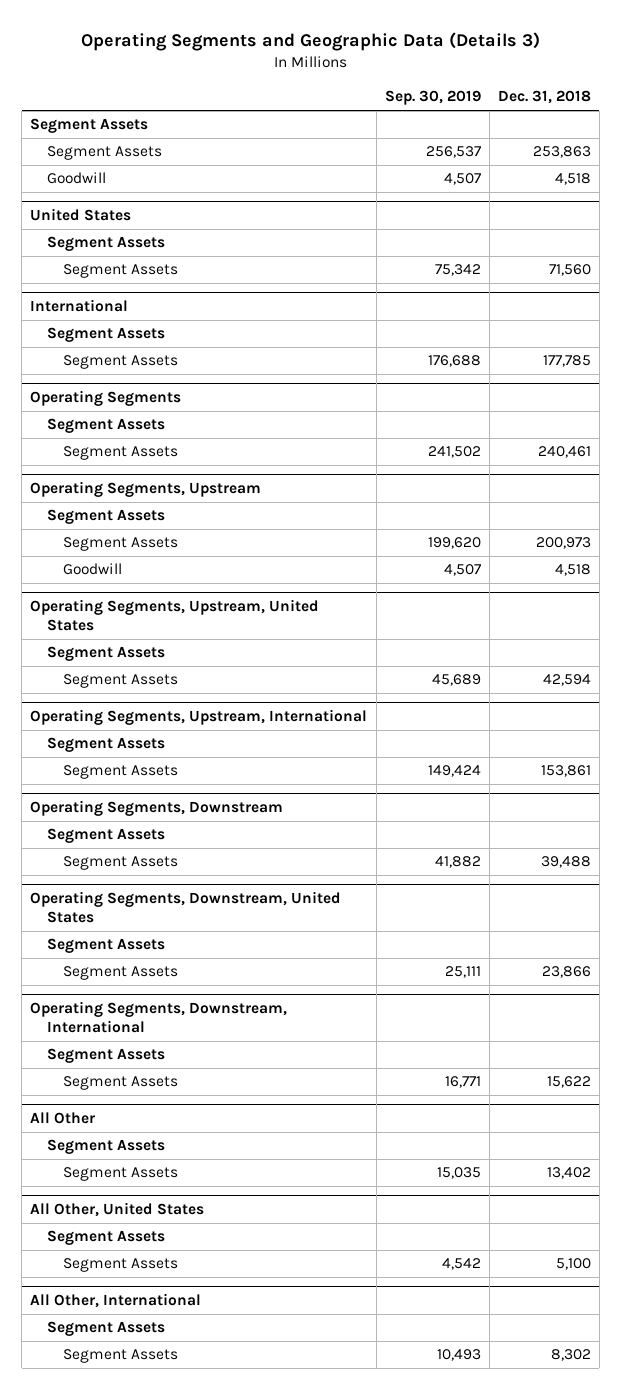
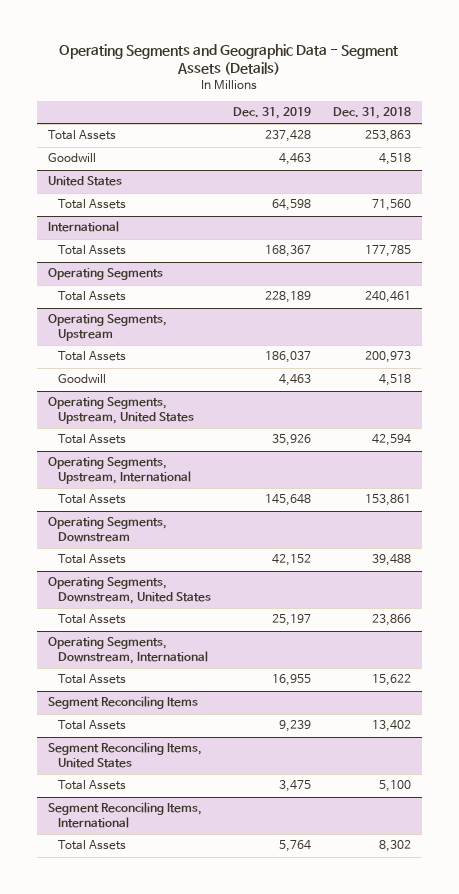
- Operating Segments and Geographic Data (Details 3)
+ Operating Segments and Geographic Data - Segment Assets (Details)
- | Sep. 30, 2019 | Dec. 31, 2018
+ | Dec. 31, 2019 | Dec. 31, 2018
- Segment Assets
- Segment Assets | 256,537 | 253,863
+ Total Assets | 237,428 | 253,863
@ United States
- Segment Assets
- Segment Assets | 75,342 | 71,560
+ Total Assets | 64,598 | 71,560
@ International
- Segment Assets
- Segment Assets | 176,688 | 177,785
+ Total Assets | 168,367 | 177,785
@ Operating Segments
- Segment Assets
- Segment Assets | 241,502 | 240,461
+ Total Assets | 228,189 | 240,461
@ Operating Segments, Upstream
- Segment Assets
- Segment Assets | 199,620 | 200,973
+ Total Assets | 186,037 | 200,973
@ Operating Segments, Upstream, United States
- Segment Assets
- Segment Assets | 45,689 | 42,594
+ Total Assets | 35,926 | 42,594
@ Operating Segments, Upstream, International
- Segment Assets
- Segment Assets | 149,424 | 153,861
+ Total Assets | 145,648 | 153,861
@ Operating Segments, Downstream
- Segment Assets
- Segment Assets | 41,882 | 39,488
+ Total Assets | 42,152 | 39,488
@ Operating Segments, Downstream, United States
- Segment Assets
- Segment Assets | 25,111 | 23,866
+ Total Assets | 25,197 | 23,866
@ Operating Segments, Downstream, International
- Segment Assets
- Segment Assets | 16,771 | 15,622
- All Other
- Segment Assets
- Segment Assets | 15,035 | 13,402
- All Other, United States
- Segment Assets
- Segment Assets | 4,542 | 5,100
- All Other, International
- Segment Assets
- Segment Assets | 10,493 | 8,302
@ Operating Segments, Downstream, International
+ Total Assets | 16,955 | 15,622
+ Segment Reconciling Items
+ Total Assets | 9,239 | 13,402
+ Segment Reconciling Items, United States
+ Total Assets | 3,475 | 5,100
+ Segment Reconciling Items, International
+ Total Assets | 5,764 | 8,302

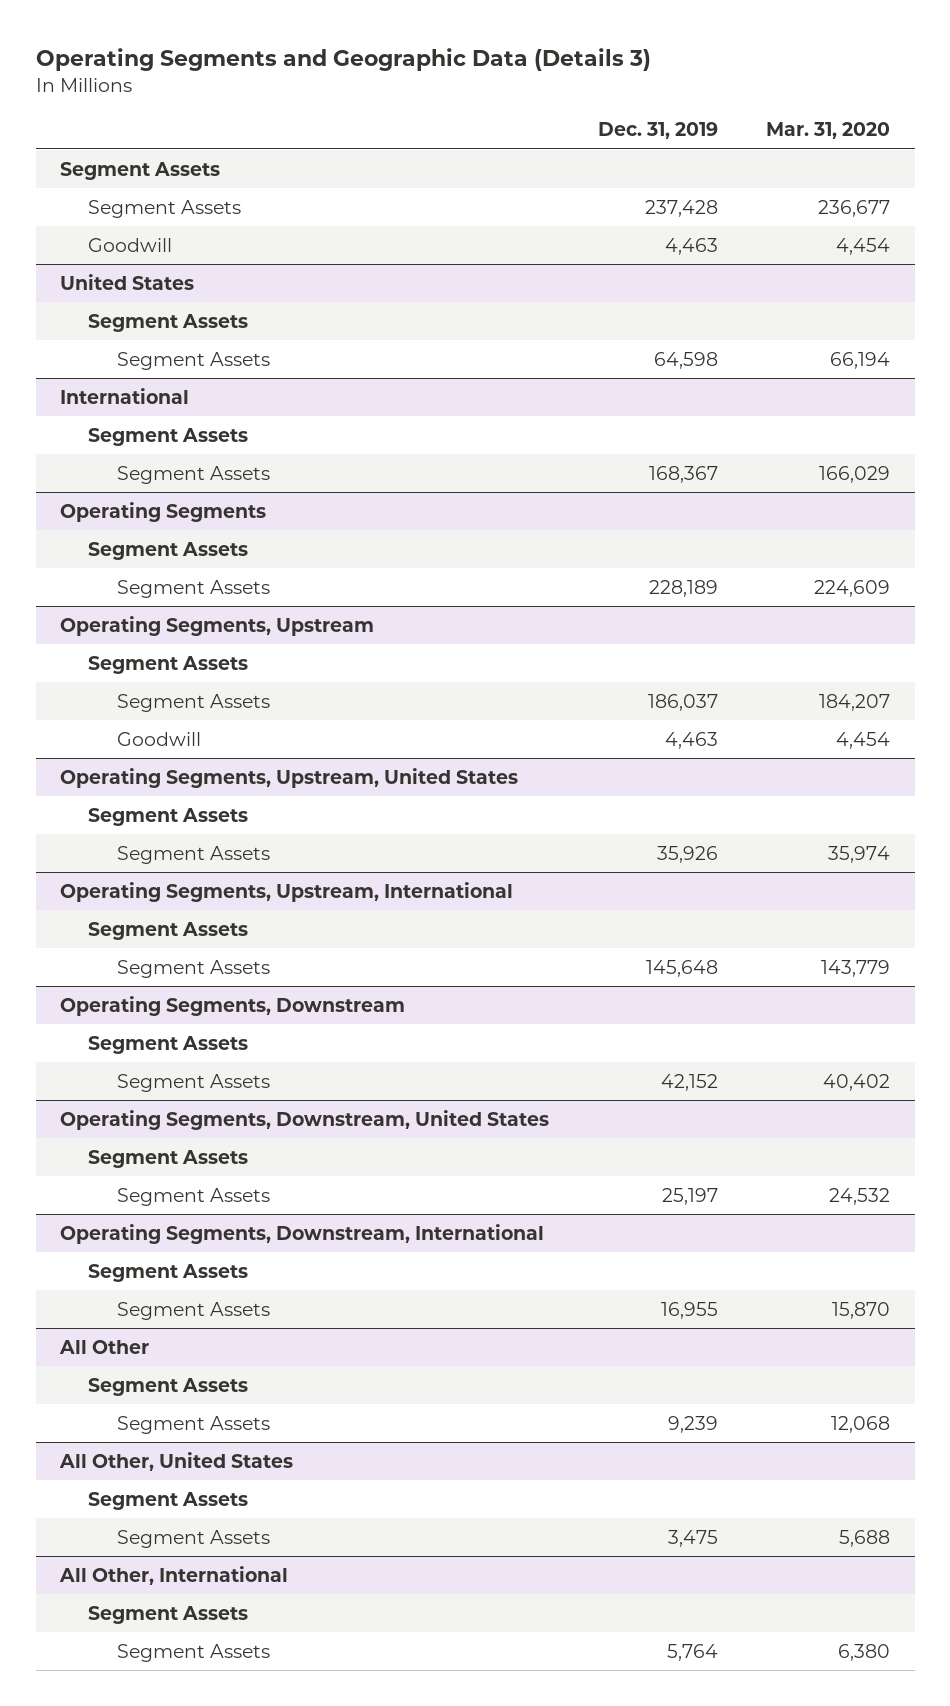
- Operating Segments and Geographic Data - Segment Assets (Details)
+ Operating Segments and Geographic Data (Details 3)
- | Dec. 31, 2019 | Dec. 31, 2018
+ | Dec. 31, 2019 | Mar. 31, 2020
- Total Assets | 237,428 | 253,863
+ Segment Assets
+ Segment Assets | 237,428 | 236,677
@ United States
- Total Assets | 64,598 | 71,560
+ Segment Assets
+ Segment Assets | 64,598 | 66,194
@ International
- Total Assets | 168,367 | 177,785
+ Segment Assets
+ Segment Assets | 168,367 | 166,029
@ Operating Segments
- Total Assets | 228,189 | 240,461
+ Segment Assets
+ Segment Assets | 228,189 | 224,609
@ Operating Segments, Upstream
- Total Assets | 186,037 | 200,973
+ Segment Assets
+ Segment Assets | 186,037 | 184,207
@ Operating Segments, Upstream, United States
- Total Assets | 35,926 | 42,594
+ Segment Assets
+ Segment Assets | 35,926 | 35,974
@ Operating Segments, Upstream, International
- Total Assets | 145,648 | 153,861
+ Segment Assets
+ Segment Assets | 145,648 | 143,779
@ Operating Segments, Downstream
- Total Assets | 42,152 | 39,488
+ Segment Assets
+ Segment Assets | 42,152 | 40,402
@ Operating Segments, Downstream, United States
- Total Assets | 25,197 | 23,866
+ Segment Assets
+ Segment Assets | 25,197 | 24,532
@ Operating Segments, Downstream, International
- Total Assets | 16,955 | 15,622
- Segment Reconciling Items
- Total Assets | 9,239 | 13,402
- Segment Reconciling Items, United States
- Total Assets | 3,475 | 5,100
- Segment Reconciling Items, International
- Total Assets | 5,764 | 8,302
@ Operating Segments, Downstream, International
+ Segment Assets
+ Segment Assets | 16,955 | 15,870
+ All Other
+ Segment Assets
+ Segment Assets | 9,239 | 12,068
+ All Other, United States
+ Segment Assets
+ Segment Assets | 3,475 | 5,688
+ All Other, International
+ Segment Assets
+ Segment Assets | 5,764 | 6,380

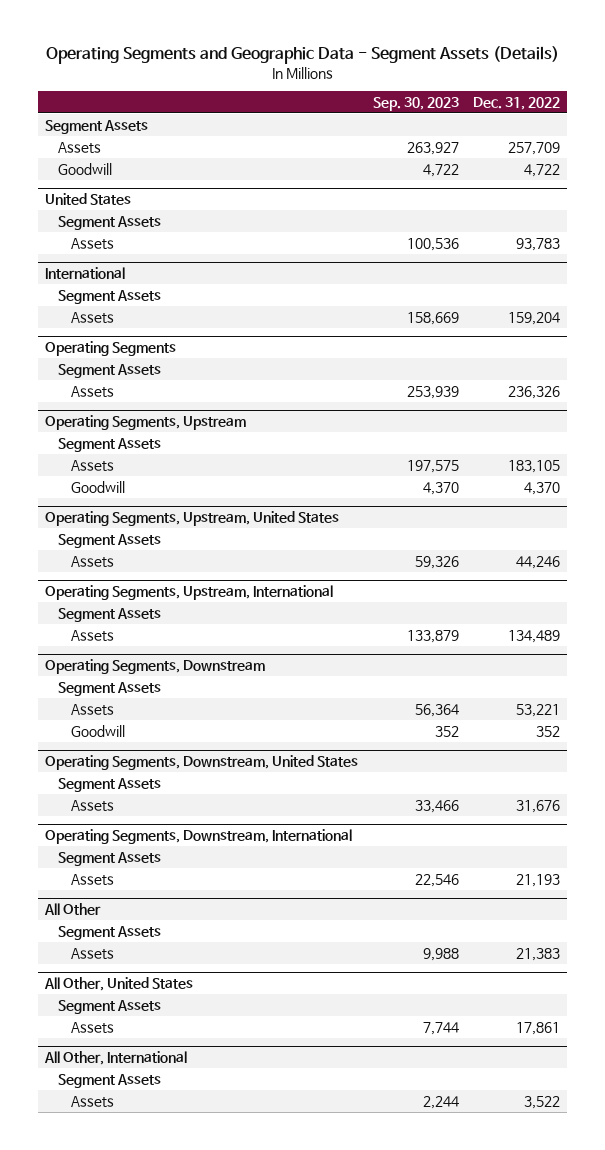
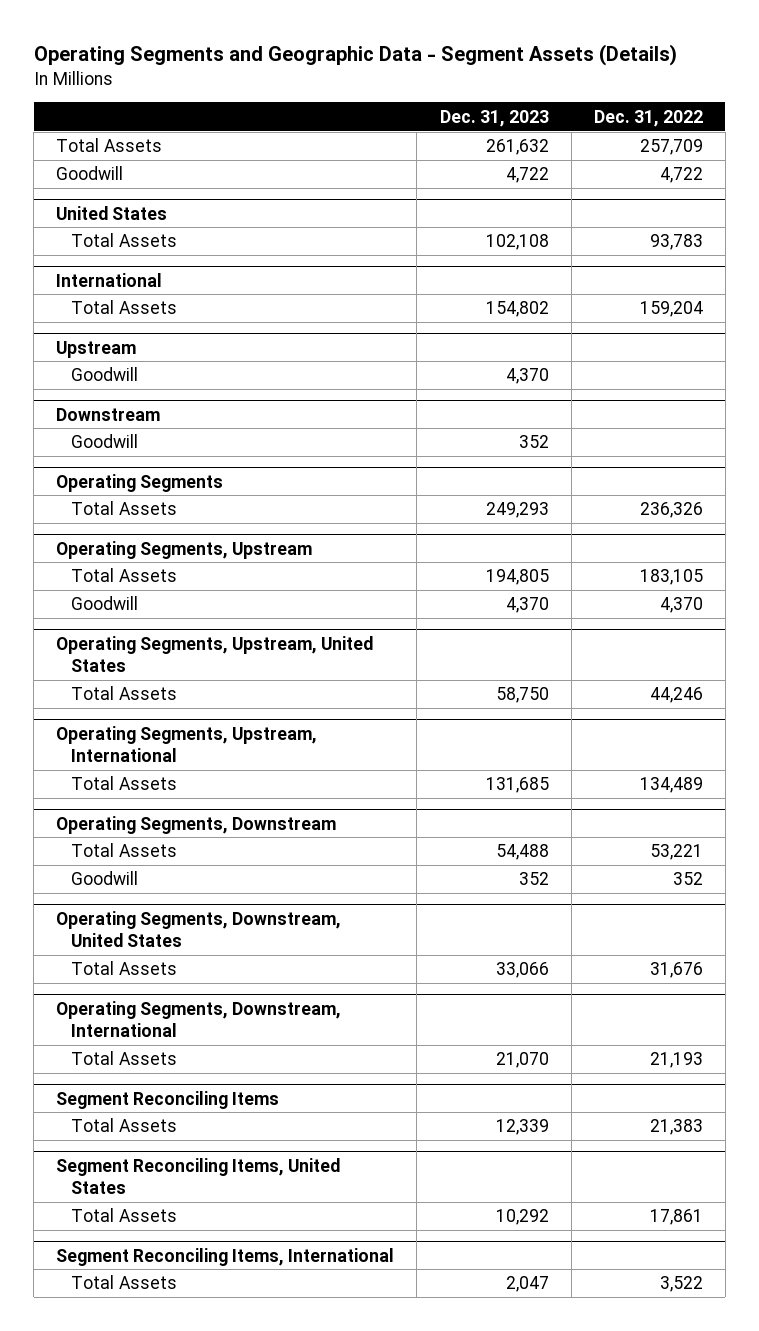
- | Sep. 30, 2023 | Dec. 31, 2022
+ | Dec. 31, 2023 | Dec. 31, 2022
- Segment Assets
- Assets | 263,927 | 257,709
+ Total Assets | 261,632 | 257,709
@ United States
- Segment Assets
- Assets | 100,536 | 93,783
+ Total Assets | 102,108 | 93,783
@ International
- Segment Assets
- Assets | 158,669 | 159,204
+ Total Assets | 154,802 | 159,204
+ Upstream
+ Goodwill | 4,370 |
+ Downstream
+ Goodwill | 352 |
@ Operating Segments
- Segment Assets
- Assets | 253,939 | 236,326
+ Total Assets | 249,293 | 236,326
@ Operating Segments, Upstream
- Segment Assets
- Assets | 197,575 | 183,105
+ Total Assets | 194,805 | 183,105
@ Operating Segments, Upstream, United States
- Segment Assets
- Assets | 59,326 | 44,246
+ Total Assets | 58,750 | 44,246
@ Operating Segments, Upstream, International
- Segment Assets
- Assets | 133,879 | 134,489
+ Total Assets | 131,685 | 134,489
@ Operating Segments, Downstream
- Segment Assets
- Assets | 56,364 | 53,221
+ Total Assets | 54,488 | 53,221
@ Operating Segments, Downstream, United States
- Segment Assets
- Assets | 33,466 | 31,676
+ Total Assets | 33,066 | 31,676
@ Operating Segments, Downstream, International
- Segment Assets
- Assets | 22,546 | 21,193
- All Other
- Segment Assets
- Assets | 9,988 | 21,383
- All Other, United States
- Segment Assets
- Assets | 7,744 | 17,861
- All Other, International
- Segment Assets
- Assets | 2,244 | 3,522
@ Operating Segments, Downstream, International
+ Total Assets | 21,070 | 21,193
+ Segment Reconciling Items
+ Total Assets | 12,339 | 21,383
+ Segment Reconciling Items, United States
+ Total Assets | 10,292 | 17,861
+ Segment Reconciling Items, International
+ Total Assets | 2,047 | 3,522

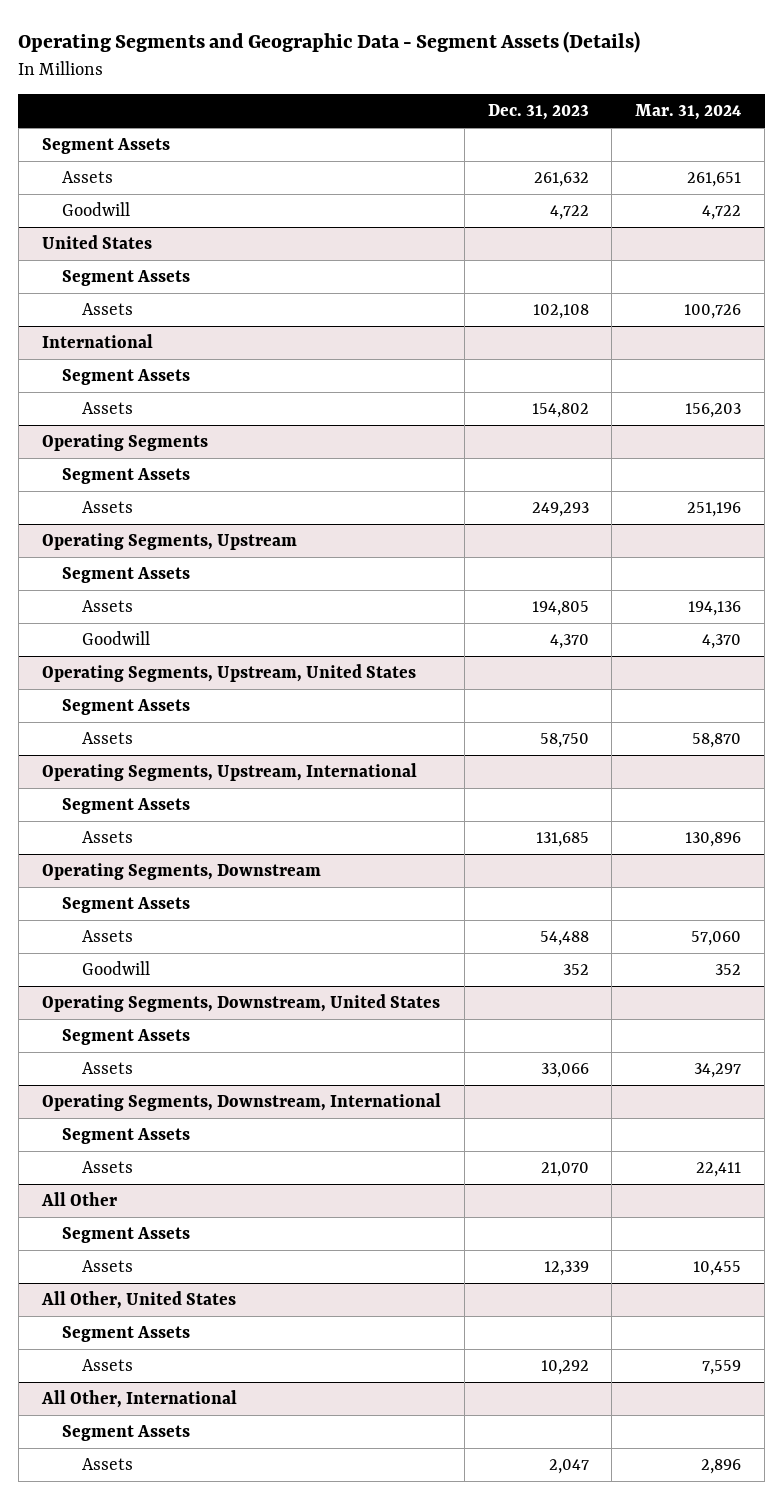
- | Dec. 31, 2023 | Dec. 31, 2022
+ | Dec. 31, 2023 | Mar. 31, 2024
- Total Assets | 261,632 | 257,709
+ Segment Assets
+ Assets | 261,632 | 261,651
@ United States
- Total Assets | 102,108 | 93,783
+ Segment Assets
+ Assets | 102,108 | 100,726
@ International
- Total Assets | 154,802 | 159,204
- Upstream
- Goodwill | 4,370 |
- Downstream
- Goodwill | 352 |
@ International
+ Segment Assets
+ Assets | 154,802 | 156,203
@ Operating Segments
- Total Assets | 249,293 | 236,326
+ Segment Assets
+ Assets | 249,293 | 251,196
@ Operating Segments, Upstream
- Total Assets | 194,805 | 183,105
+ Segment Assets
+ Assets | 194,805 | 194,136
@ Operating Segments, Upstream, United States
- Total Assets | 58,750 | 44,246
+ Segment Assets
+ Assets | 58,750 | 58,870
@ Operating Segments, Upstream, International
- Total Assets | 131,685 | 134,489
+ Segment Assets
+ Assets | 131,685 | 130,896
@ Operating Segments, Downstream
- Total Assets | 54,488 | 53,221
+ Segment Assets
+ Assets | 54,488 | 57,060
@ Operating Segments, Downstream, United States
- Total Assets | 33,066 | 31,676
+ Segment Assets
+ Assets | 33,066 | 34,297
@ Operating Segments, Downstream, International
- Total Assets | 21,070 | 21,193
- Segment Reconciling Items
- Total Assets | 12,339 | 21,383
- Segment Reconciling Items, United States
- Total Assets | 10,292 | 17,861
- Segment Reconciling Items, International
- Total Assets | 2,047 | 3,522
@ Operating Segments, Downstream, International
+ Segment Assets
+ Assets | 21,070 | 22,411
+ All Other
+ Segment Assets
+ Assets | 12,339 | 10,455
+ All Other, United States
+ Segment Assets
+ Assets | 10,292 | 7,559
+ All Other, International
+ Segment Assets
+ Assets | 2,047 | 2,896

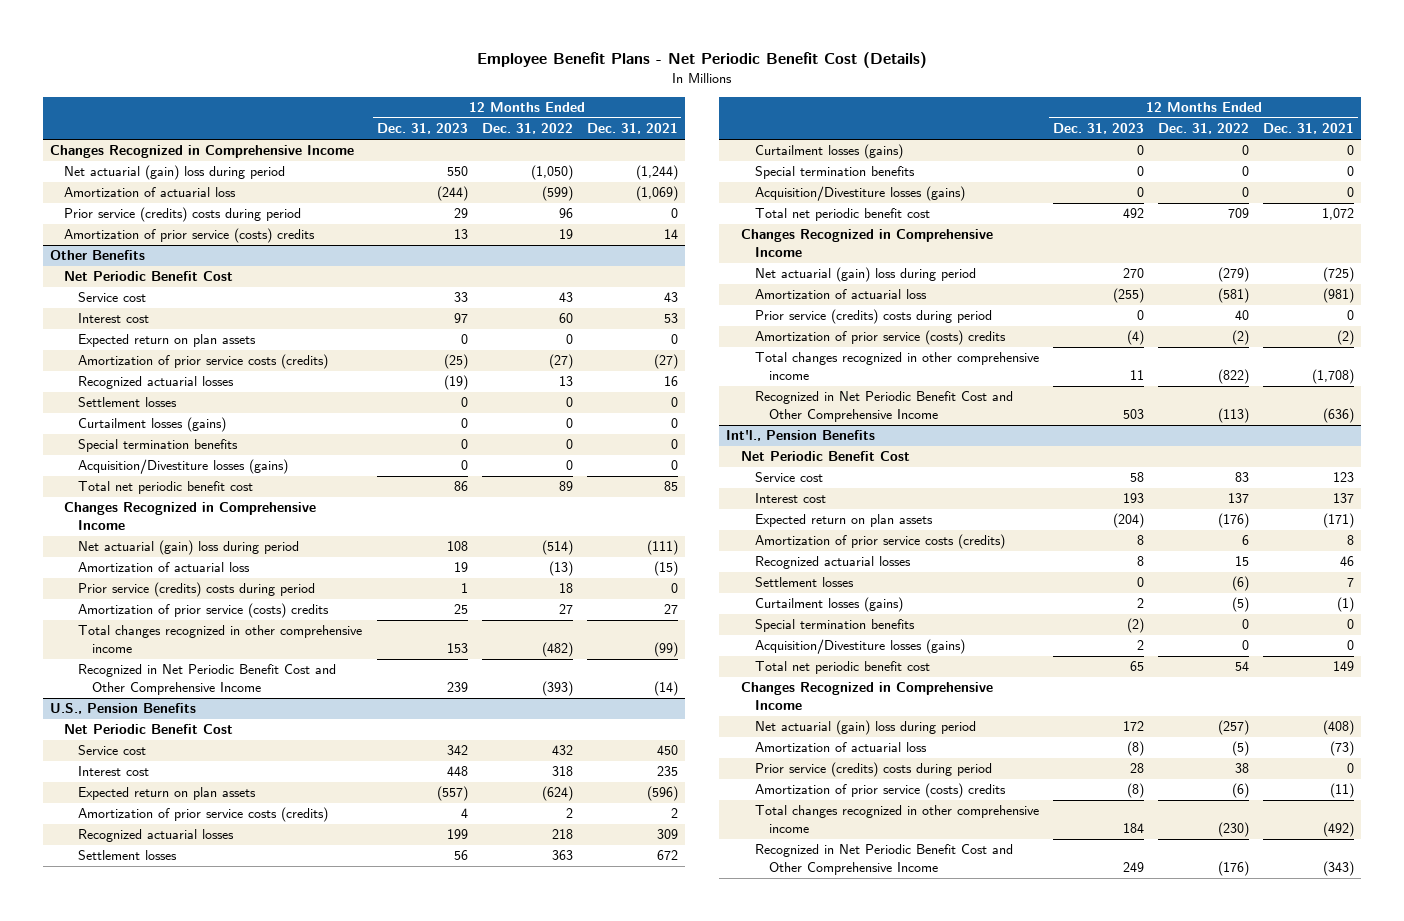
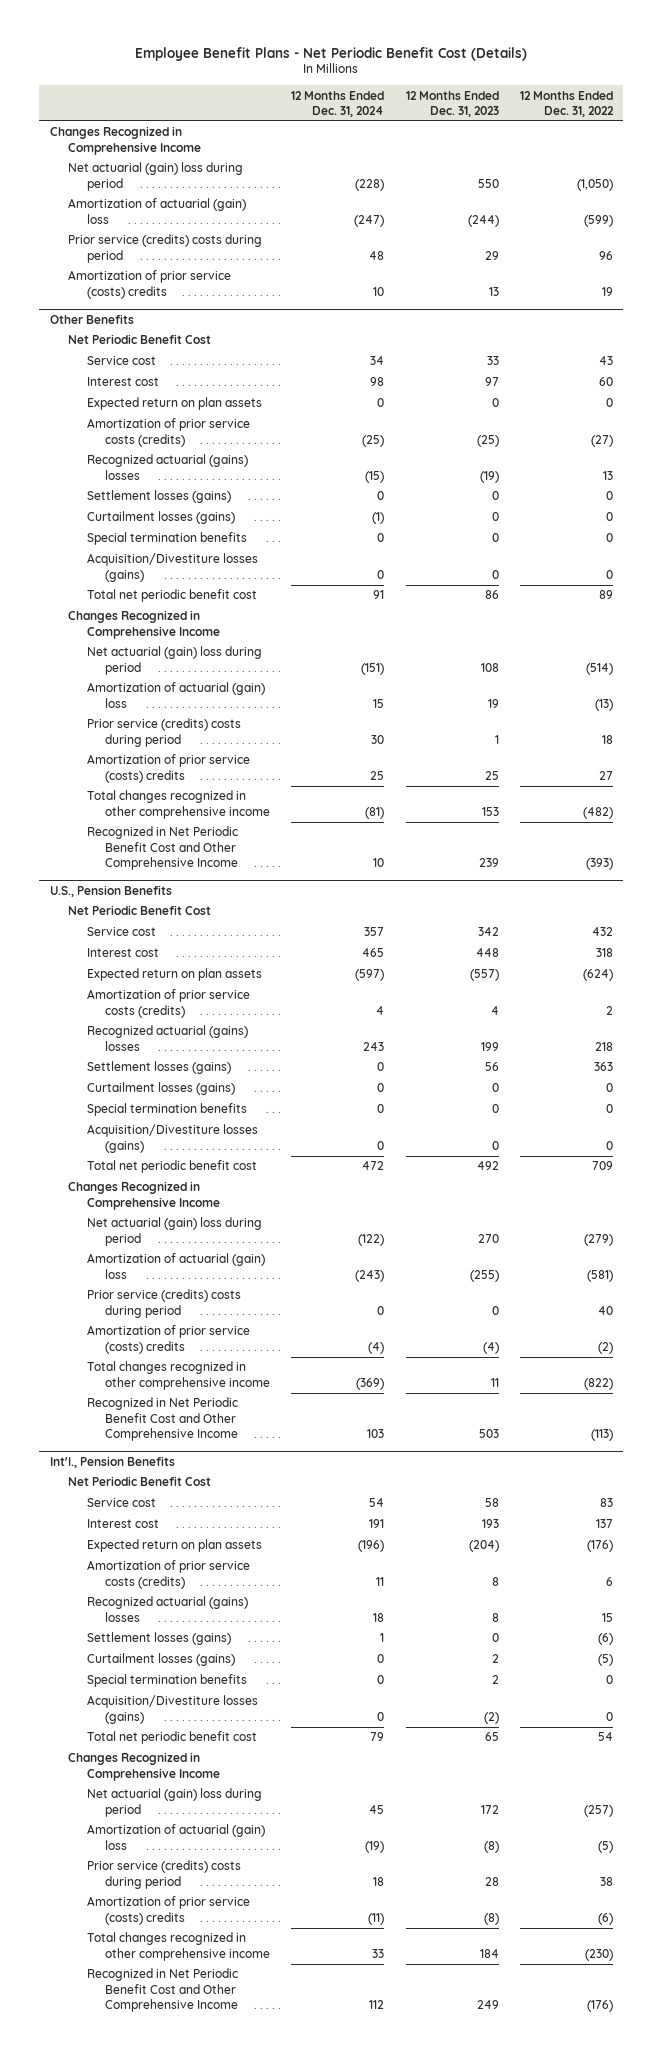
- | 12 Months Ended Dec. 31, 2023 | 12 Months Ended Dec. 31, 2022 | 12 Months Ended Dec. 31, 2021
+ | 12 Months Ended Dec. 31, 2024 | 12 Months Ended Dec. 31, 2023 | 12 Months Ended Dec. 31, 2022
- Amortization of actuarial loss | (244) | (599) | (1,069)
+ Amortization of actuarial (gain) loss | (247) | (244) | (599)
@ Other Benefits
- Recognized actuarial losses | (19) | 13 | 16
- Settlement losses | 0 | 0 | 0
+ Recognized actuarial (gains) losses | (15) | (19) | 13
+ Settlement losses (gains) | 0 | 0 | 0
- Amortization of actuarial loss | 19 | (13) | (15)
+ Amortization of actuarial (gain) loss | 15 | 19 | (13)
@ U.S., Pension Benefits
- Recognized actuarial losses | 199 | 218 | 309
- Settlement losses | 56 | 363 | 672
+ Recognized actuarial (gains) losses | 243 | 199 | 218
+ Settlement losses (gains) | 0 | 56 | 363
- Amortization of actuarial loss | (255) | (581) | (981)
+ Amortization of actuarial (gain) loss | (243) | (255) | (581)
@ Int'l., Pension Benefits
- Recognized actuarial losses | 8 | 15 | 46
- Settlement losses | 0 | (6) | 7
+ Recognized actuarial (gains) losses | 18 | 8 | 15
+ Settlement losses (gains) | 1 | 0 | (6)
- Special termination benefits | (2) | 0 | 0
- Acquisition/Divestiture losses (gains) | 2 | 0 | 0
+ Special termination benefits | 0 | 2 | 0
+ Acquisition/Divestiture losses (gains) | 0 | (2) | 0
- Amortization of actuarial loss | (8) | (5) | (73)
+ Amortization of actuarial (gain) loss | (19) | (8) | (5)

